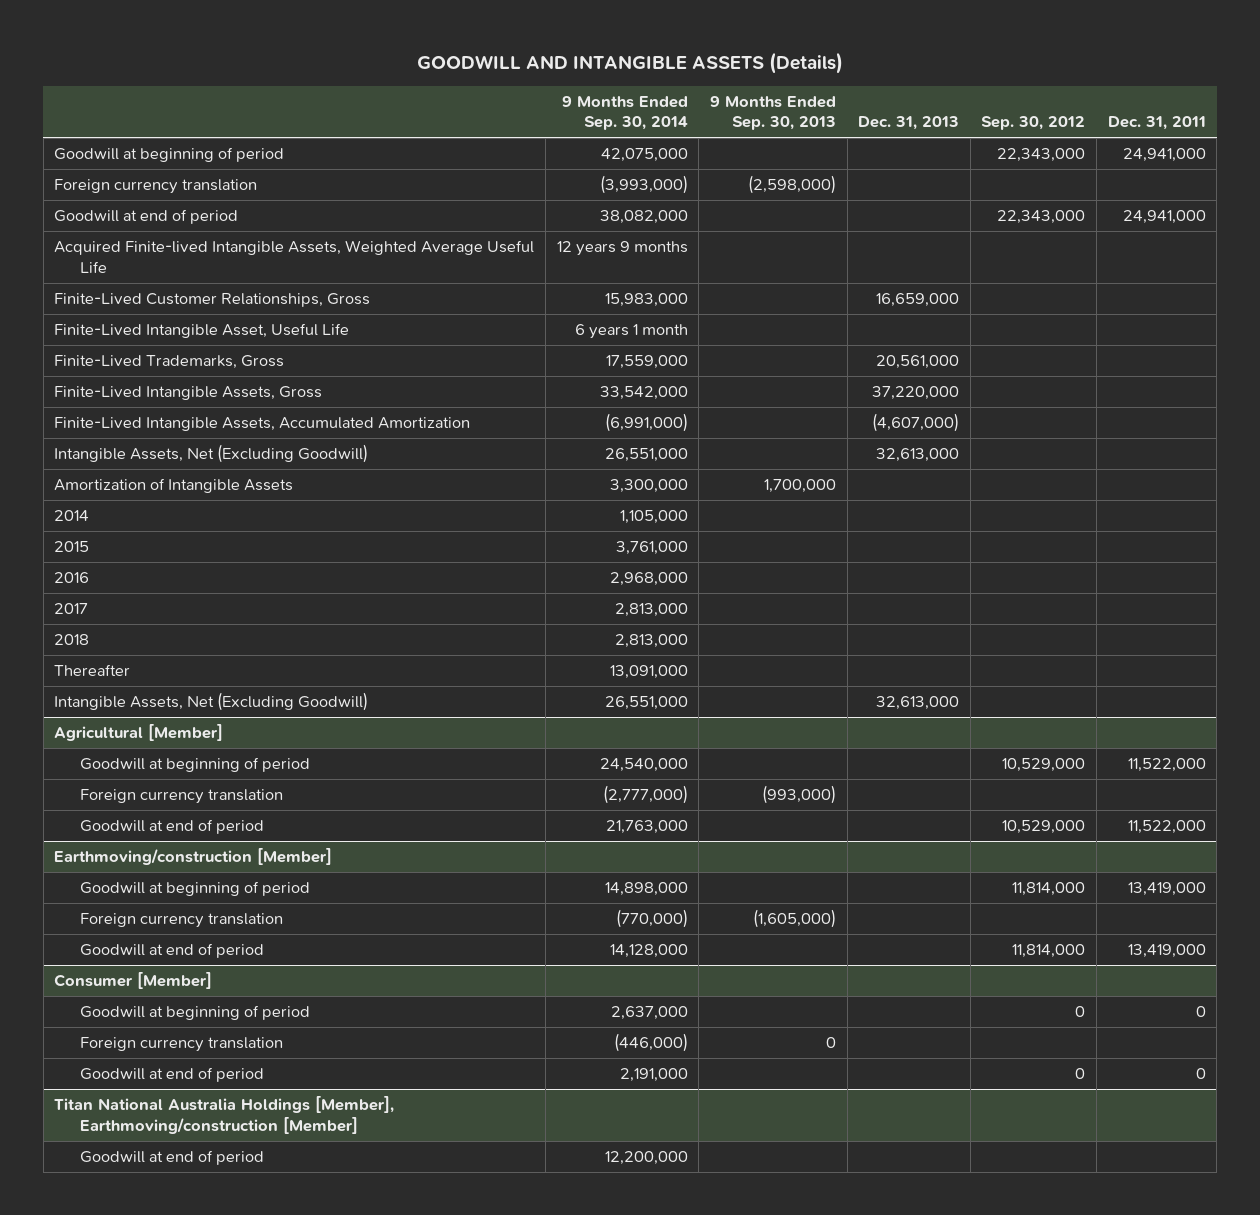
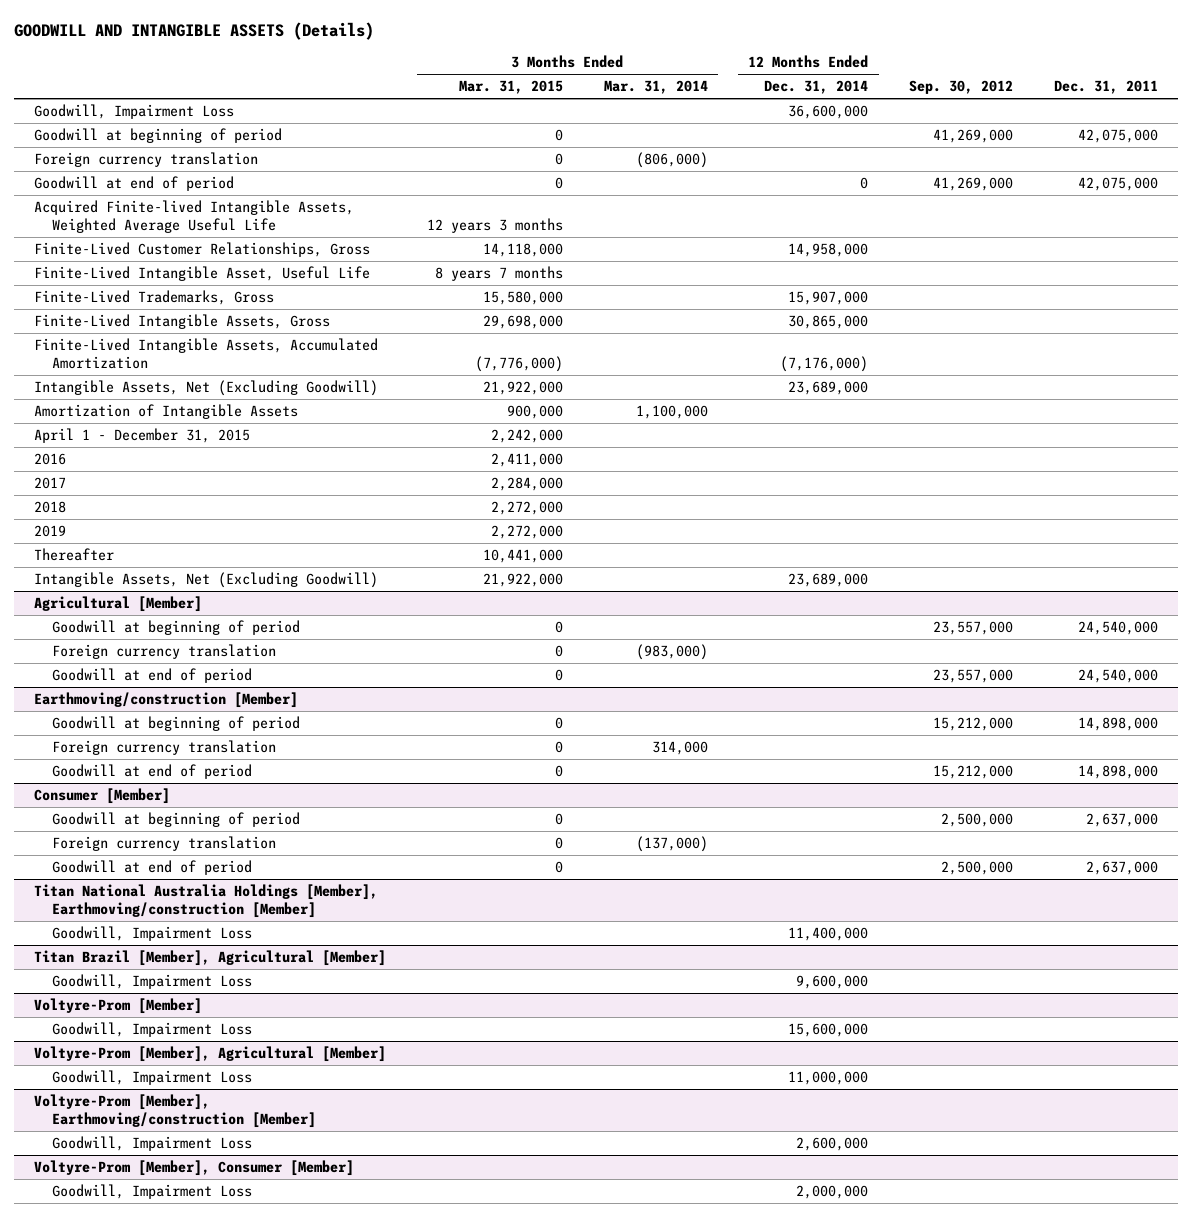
- | 9 Months Ended Sep. 30, 2014 | 9 Months Ended Sep. 30, 2013 | Dec. 31, 2013 | Sep. 30, 2012 | Dec. 31, 2011
+ | 3 Months Ended Mar. 31, 2015 | 3 Months Ended Mar. 31, 2014 | 12 Months Ended Dec. 31, 2014 | Sep. 30, 2012 | Dec. 31, 2011
- Goodwill at beginning of period | 42,075,000 | | | 22,343,000 | 24,941,000
+ Goodwill, Impairment Loss | | | 36,600,000 | |
+ Goodwill at beginning of period | 0 | | | 41,269,000 | 42,075,000
- Goodwill at end of period | 38,082,000 | | | 22,343,000 | 24,941,000
+ Goodwill at end of period | 0 | | 0 | 41,269,000 | 42,075,000
- 2014 | 1,105,000 | | | |
- 2015 | 3,761,000 | | | |
+ April 1 - December 31, 2015 | 2,242,000 | | | |
+ 2019 | 2,272,000 | | | |
@ Agricultural [Member]
- Goodwill at beginning of period | 24,540,000 | | | 10,529,000 | 11,522,000
+ Goodwill at beginning of period | 0 | | | 23,557,000 | 24,540,000
- Goodwill at end of period | 21,763,000 | | | 10,529,000 | 11,522,000
+ Goodwill at end of period | 0 | | | 23,557,000 | 24,540,000
@ Earthmoving/construction [Member]
- Goodwill at beginning of period | 14,898,000 | | | 11,814,000 | 13,419,000
+ Goodwill at beginning of period | 0 | | | 15,212,000 | 14,898,000
- Goodwill at end of period | 14,128,000 | | | 11,814,000 | 13,419,000
+ Goodwill at end of period | 0 | | | 15,212,000 | 14,898,000
@ Consumer [Member]
- Goodwill at beginning of period | 2,637,000 | | | 0 | 0
+ Goodwill at beginning of period | 0 | | | 2,500,000 | 2,637,000
- Goodwill at end of period | 2,191,000 | | | 0 | 0
+ Goodwill at end of period | 0 | | | 2,500,000 | 2,637,000
@ Titan National Australia Holdings [Member], Earthmoving/construction [Member]
- Goodwill at end of period | 12,200,000 | | | |
+ Goodwill, Impairment Loss | | | 11,400,000 | |
+ Titan Brazil [Member], Agricultural [Member]
+ Goodwill, Impairment Loss | | | 9,600,000 | |
+ Voltyre-Prom [Member]
+ Goodwill, Impairment Loss | | | 15,600,000 | |
+ Voltyre-Prom [Member], Agricultural [Member]
+ Goodwill, Impairment Loss | | | 11,000,000 | |
+ Voltyre-Prom [Member], Earthmoving/construction [Member]
+ Goodwill, Impairment Loss | | | 2,600,000 | |
+ Voltyre-Prom [Member], Consumer [Member]
+ Goodwill, Impairment Loss | | | 2,000,000 | |

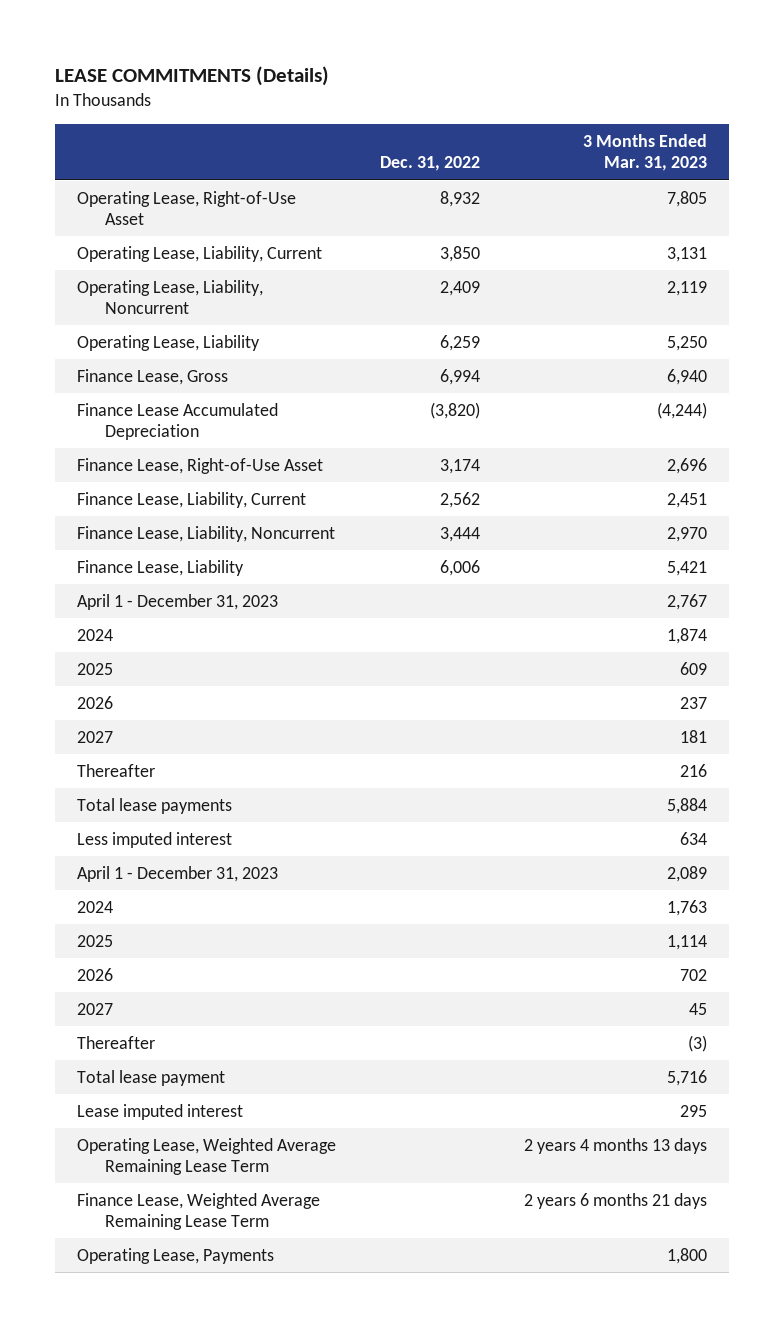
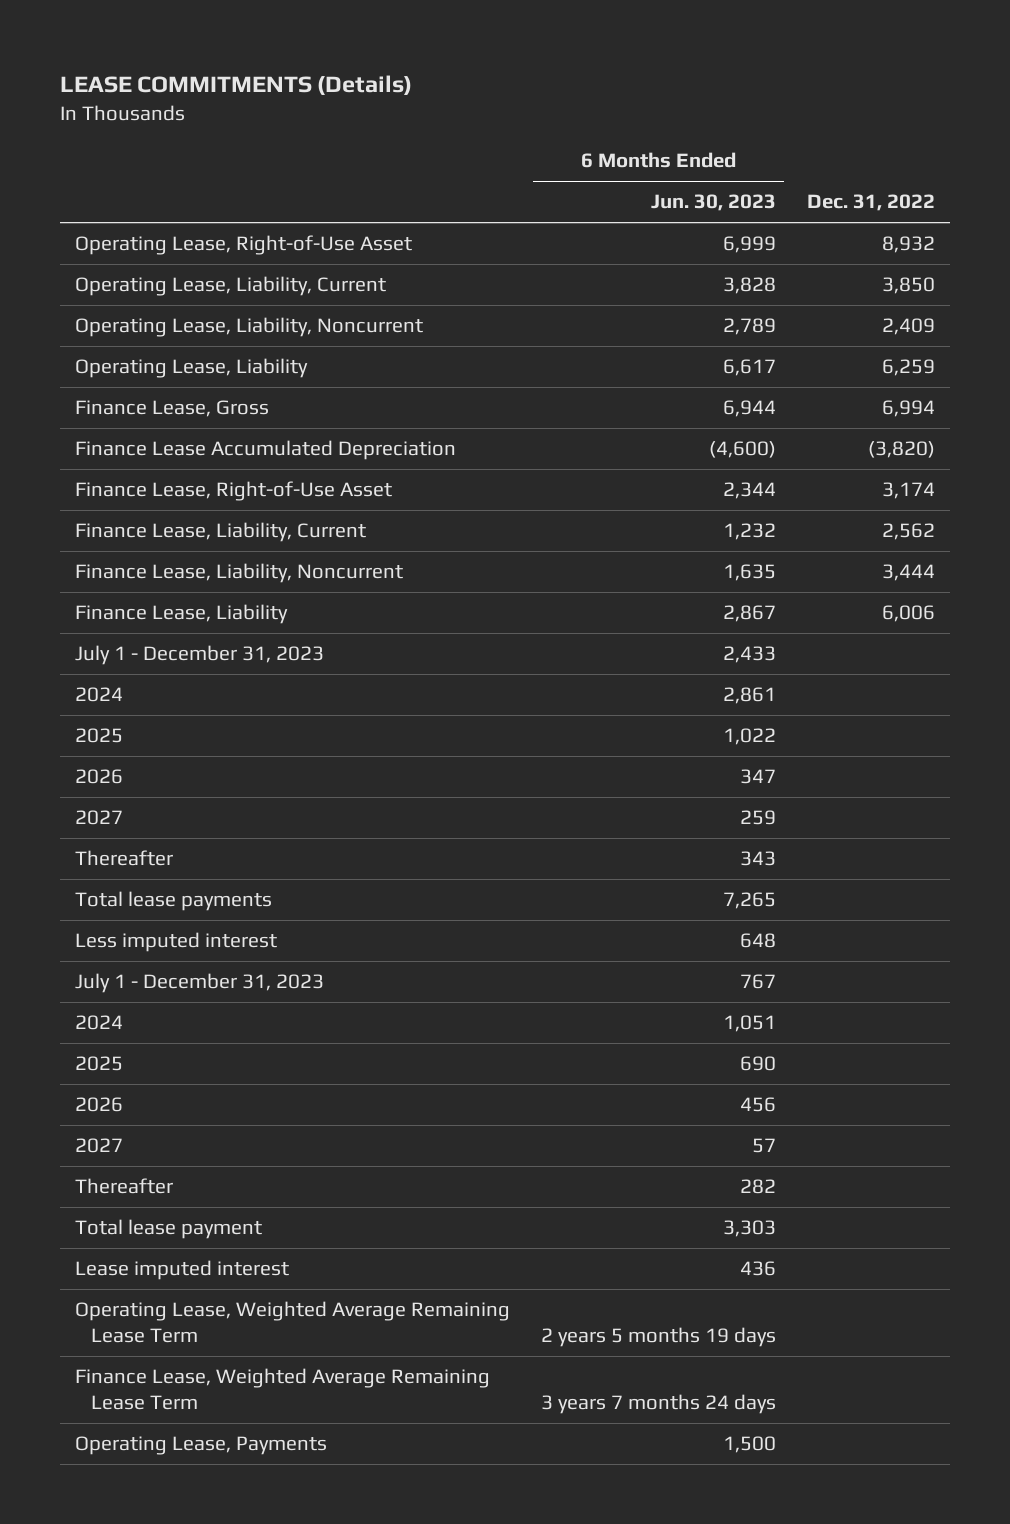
- | Dec. 31, 2022 | 3 Months Ended Mar. 31, 2023
+ | 6 Months Ended Jun. 30, 2023 | Dec. 31, 2022
- April 1 - December 31, 2023 | | 2,767
+ July 1 - December 31, 2023 | 2,433 |
- April 1 - December 31, 2023 | | 2,089
+ July 1 - December 31, 2023 | 767 |

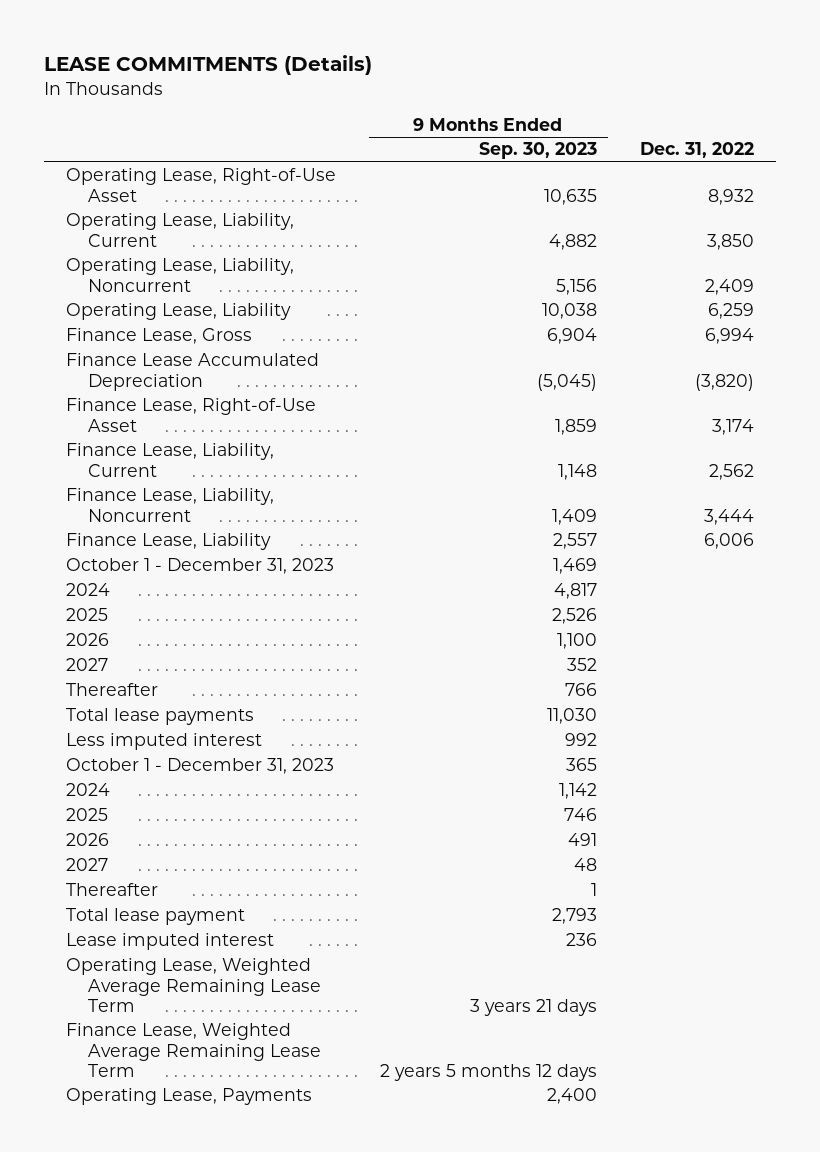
- | 6 Months Ended Jun. 30, 2023 | Dec. 31, 2022
+ | 9 Months Ended Sep. 30, 2023 | Dec. 31, 2022
- July 1 - December 31, 2023 | 2,433 |
+ October 1 - December 31, 2023 | 1,469 |
- July 1 - December 31, 2023 | 767 |
+ October 1 - December 31, 2023 | 365 |

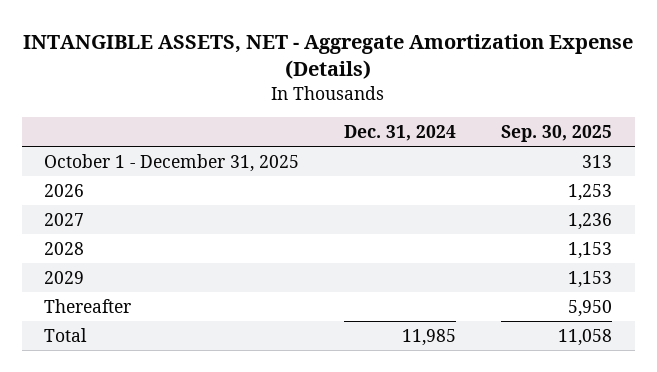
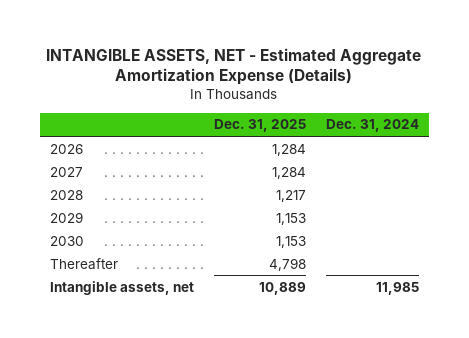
- INTANGIBLE ASSETS, NET - Aggregate Amortization Expense (Details)
+ INTANGIBLE ASSETS, NET - Estimated Aggregate Amortization Expense (Details)
- | Dec. 31, 2024 | Sep. 30, 2025
+ | Dec. 31, 2025 | Dec. 31, 2024
- October 1 - December 31, 2025 | | 313
+ 2030 | 1,153 |
- Total | 11,985 | 11,058
+ Intangible assets, net | 10,889 | 11,985

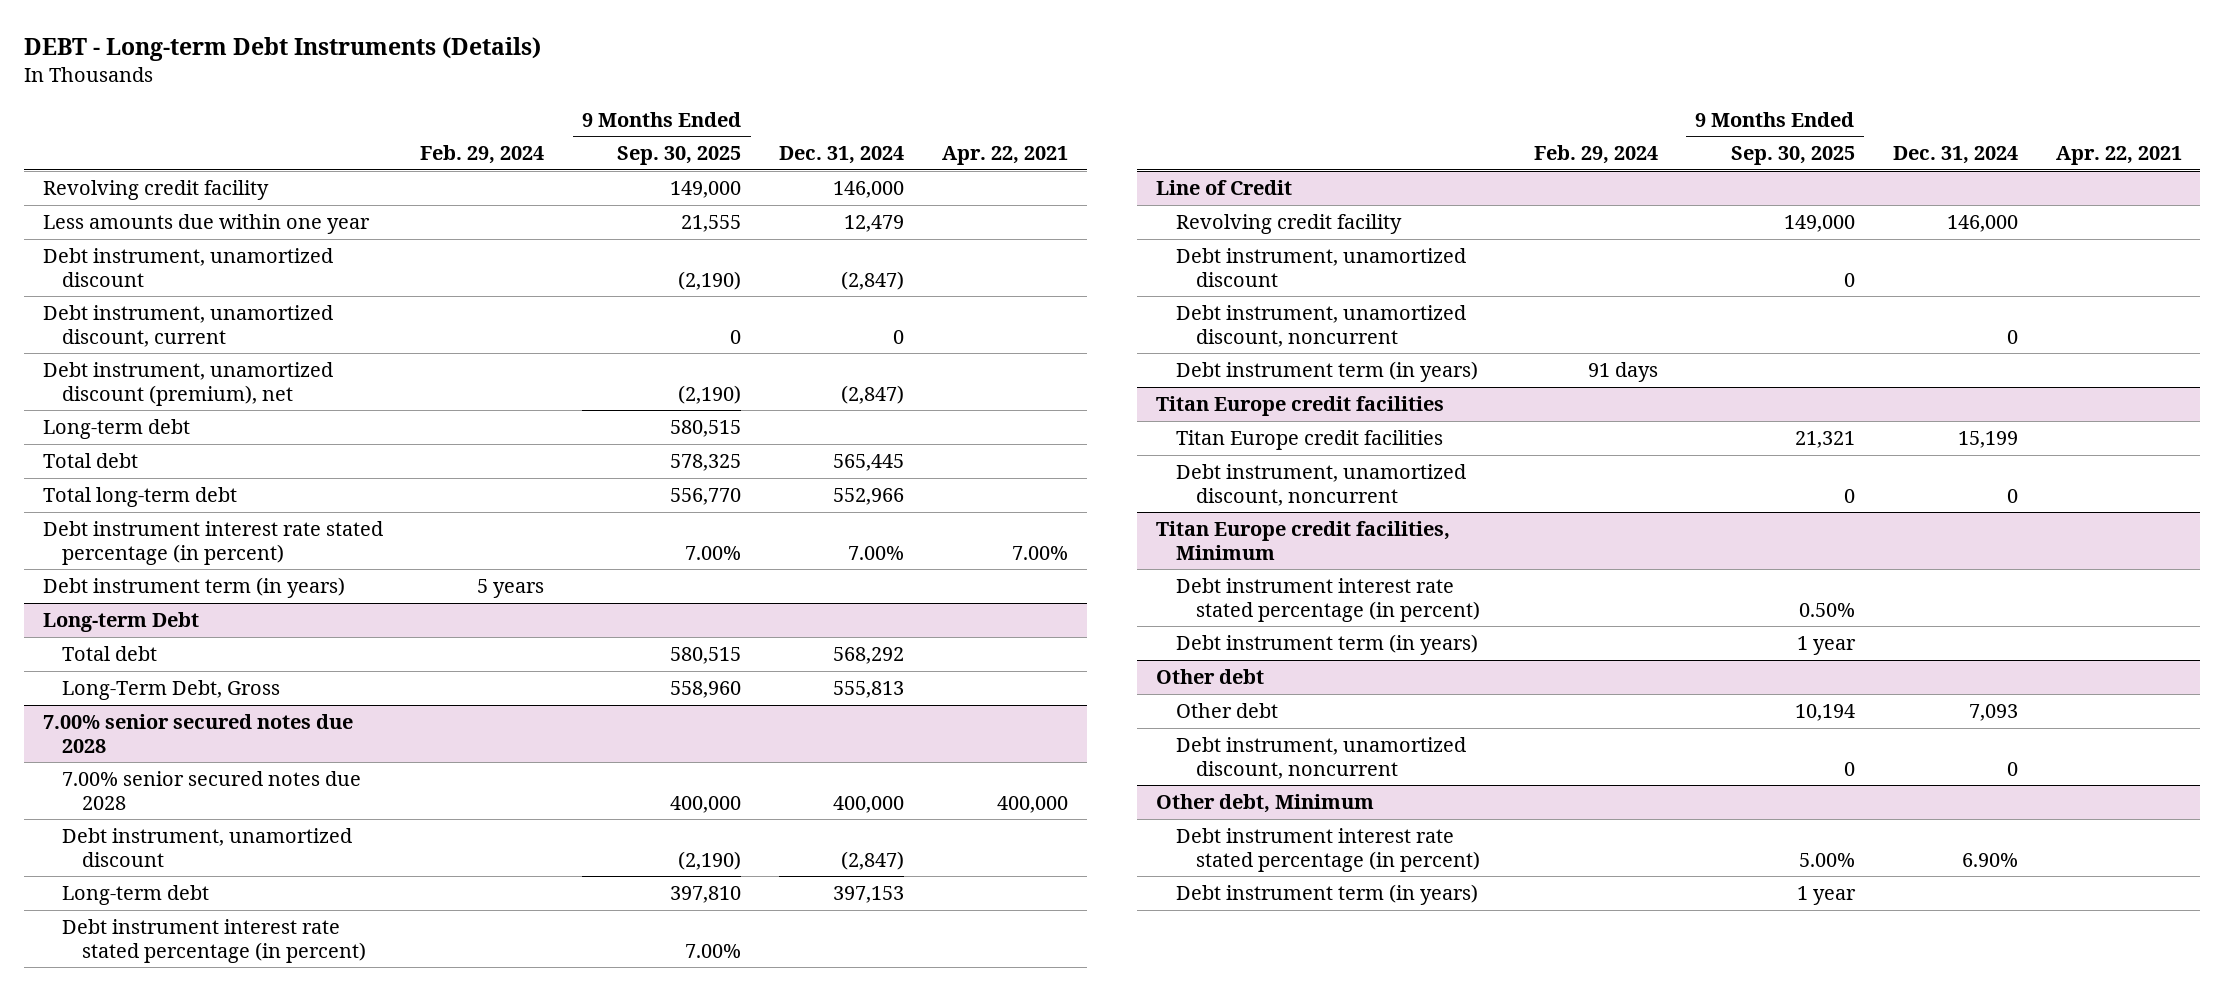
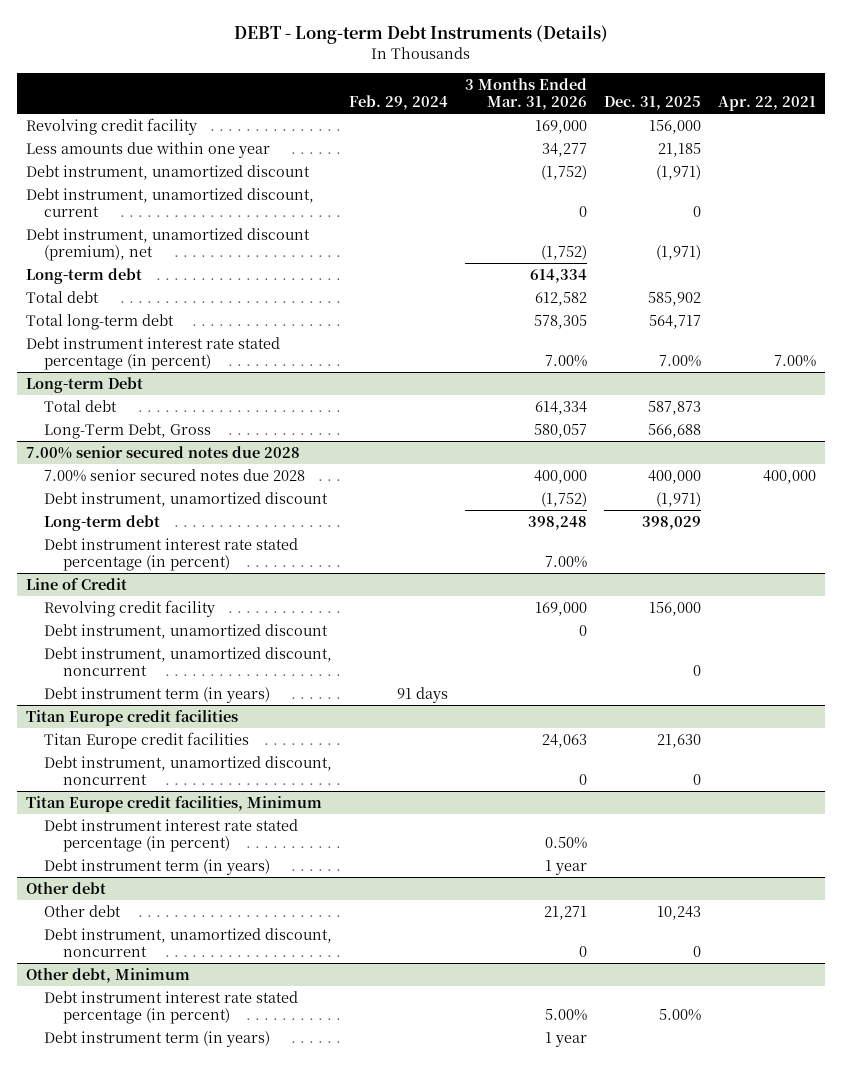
- | Feb. 29, 2024 | 9 Months Ended Sep. 30, 2025 | Dec. 31, 2024 | Apr. 22, 2021
+ | Feb. 29, 2024 | 3 Months Ended Mar. 31, 2026 | Dec. 31, 2025 | Apr. 22, 2021
- Debt instrument term (in years) | 5 years | | |

